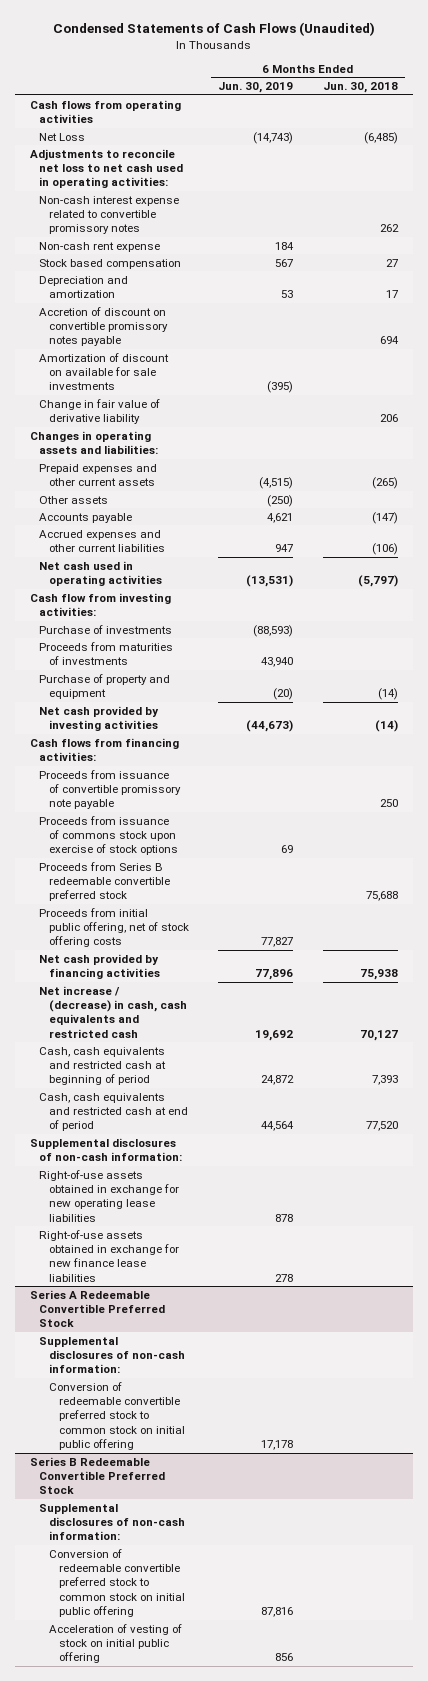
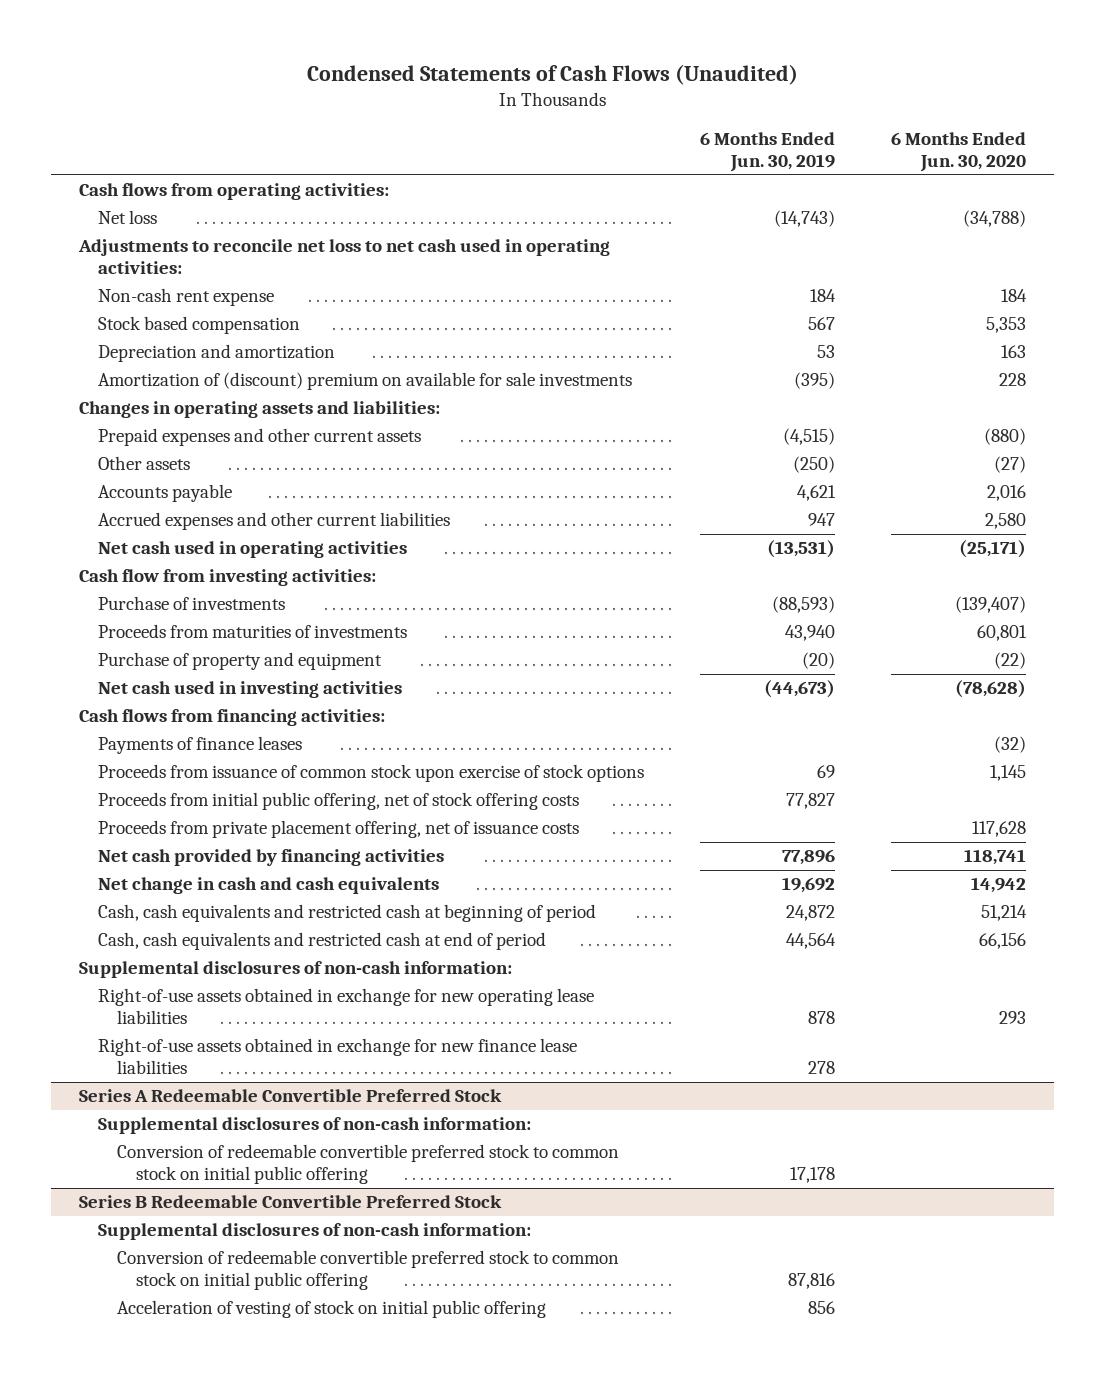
- | 6 Months Ended Jun. 30, 2019 | 6 Months Ended Jun. 30, 2018
+ | 6 Months Ended Jun. 30, 2019 | 6 Months Ended Jun. 30, 2020
- Cash flows from operating activities
- Net Loss | (14,743) | (6,485)
+ Cash flows from operating activities:
+ Net loss | (14,743) | (34,788)
- Non-cash interest expense related to convertible promissory notes | | 262
- Accretion of discount on convertible promissory notes payable | | 694
- Amortization of discount on available for sale investments | (395) |
- Change in fair value of derivative liability | | 206
+ Amortization of (discount) premium on available for sale investments | (395) | 228
- Net cash provided by investing activities | (44,673) | (14)
+ Net cash used in investing activities | (44,673) | (78,628)
- Proceeds from issuance of convertible promissory note payable | | 250
- Proceeds from issuance of commons stock upon exercise of stock options | 69 |
- Proceeds from Series B redeemable convertible preferred stock | | 75,688
+ Payments of finance leases | | (32)
+ Proceeds from issuance of common stock upon exercise of stock options | 69 | 1,145
+ Proceeds from private placement offering, net of issuance costs | | 117,628
- Net increase / (decrease) in cash, cash equivalents and restricted cash | 19,692 | 70,127
+ Net change in cash and cash equivalents | 19,692 | 14,942

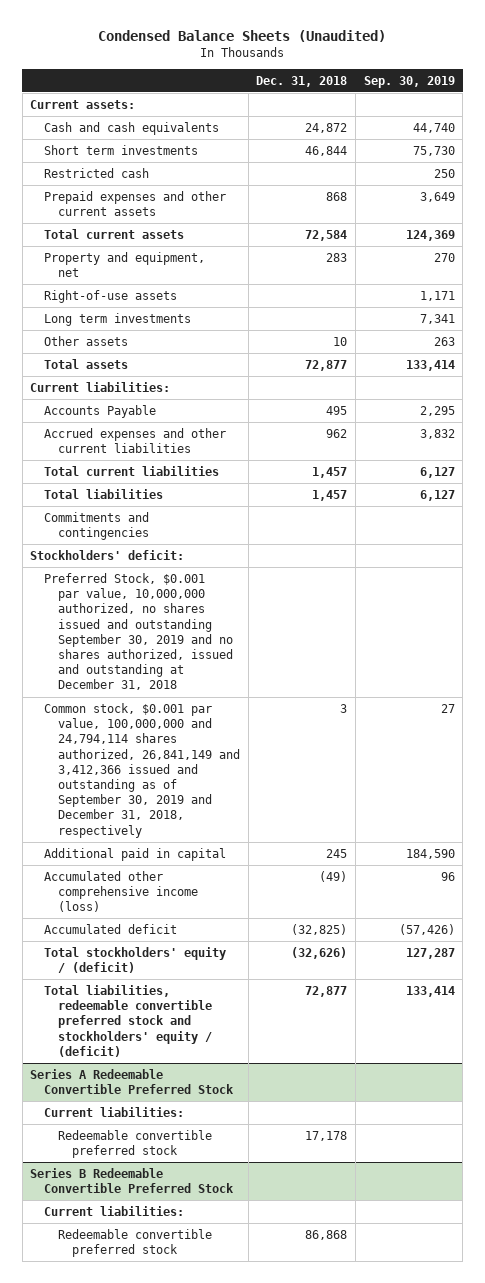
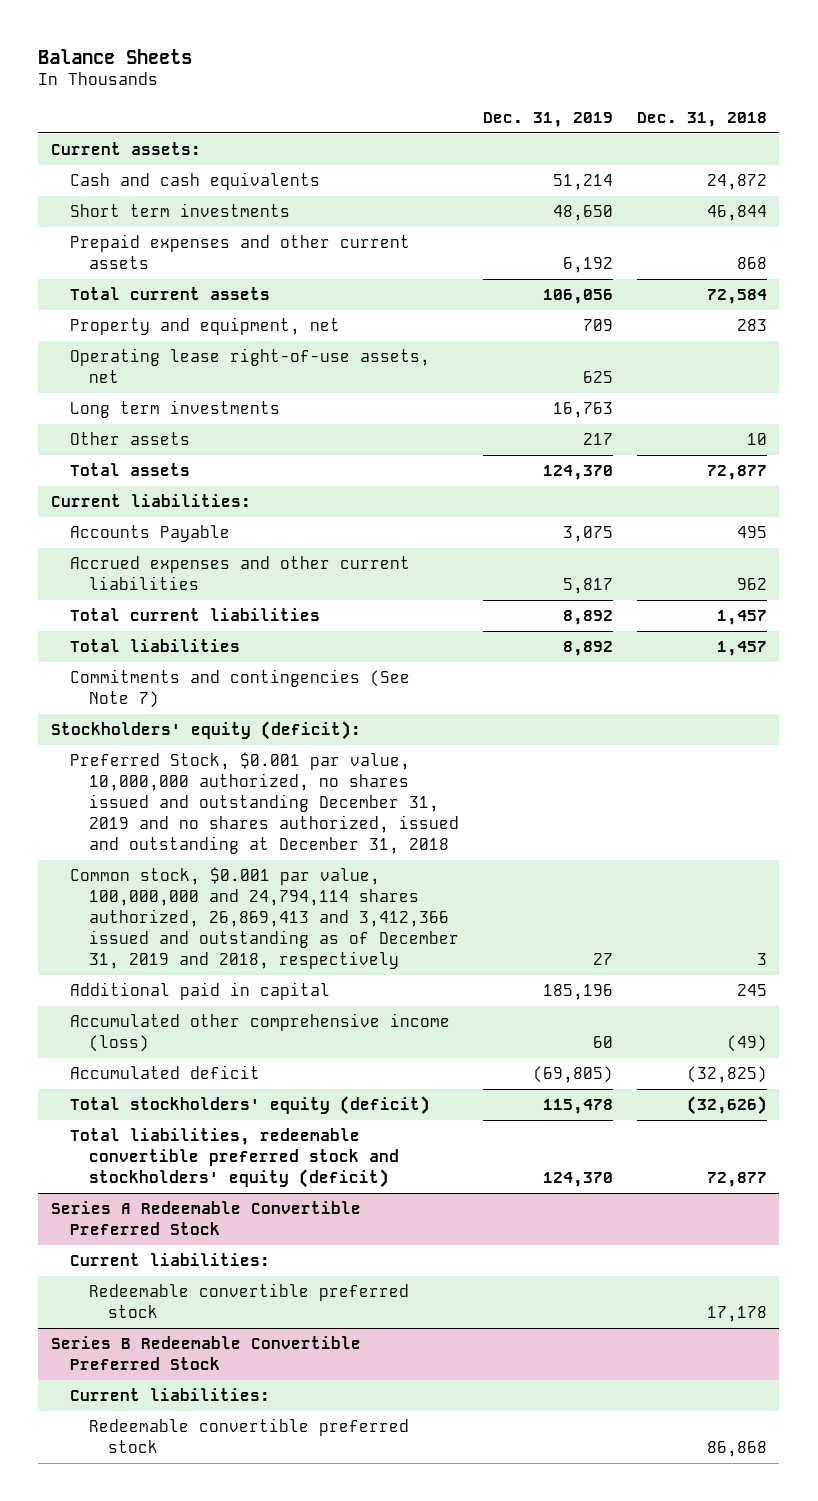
- Condensed Balance Sheets (Unaudited)
+ Balance Sheets
- | Dec. 31, 2018 | Sep. 30, 2019
+ | Dec. 31, 2019 | Dec. 31, 2018
- Restricted cash | | 250
- Right-of-use assets | | 1,171
+ Operating lease right-of-use assets, net | 625 |
- Commitments and contingencies
- Stockholders' deficit:
- Preferred Stock, $0.001 par value, 10,000,000 authorized, no shares issued and outstanding September 30, 2019 and no shares authorized, issued and outstanding at December 31, 2018
- Common stock, $0.001 par value, 100,000,000 and 24,794,114 shares authorized, 26,841,149 and 3,412,366 issued and outstanding as of September 30, 2019 and December 31, 2018, respectively | 3 | 27
+ Commitments and contingencies (See Note 7)
+ Stockholders' equity (deficit):
+ Preferred Stock, $0.001 par value, 10,000,000 authorized, no shares issued and outstanding December 31, 2019 and no shares authorized, issued and outstanding at December 31, 2018
+ Common stock, $0.001 par value, 100,000,000 and 24,794,114 shares authorized, 26,869,413 and 3,412,366 issued and outstanding as of December 31, 2019 and 2018, respectively | 27 | 3
- Total stockholders' equity / (deficit) | (32,626) | 127,287
- Total liabilities, redeemable convertible preferred stock and stockholders' equity / (deficit) | 72,877 | 133,414
+ Total stockholders' equity (deficit) | 115,478 | (32,626)
+ Total liabilities, redeemable convertible preferred stock and stockholders' equity (deficit) | 124,370 | 72,877

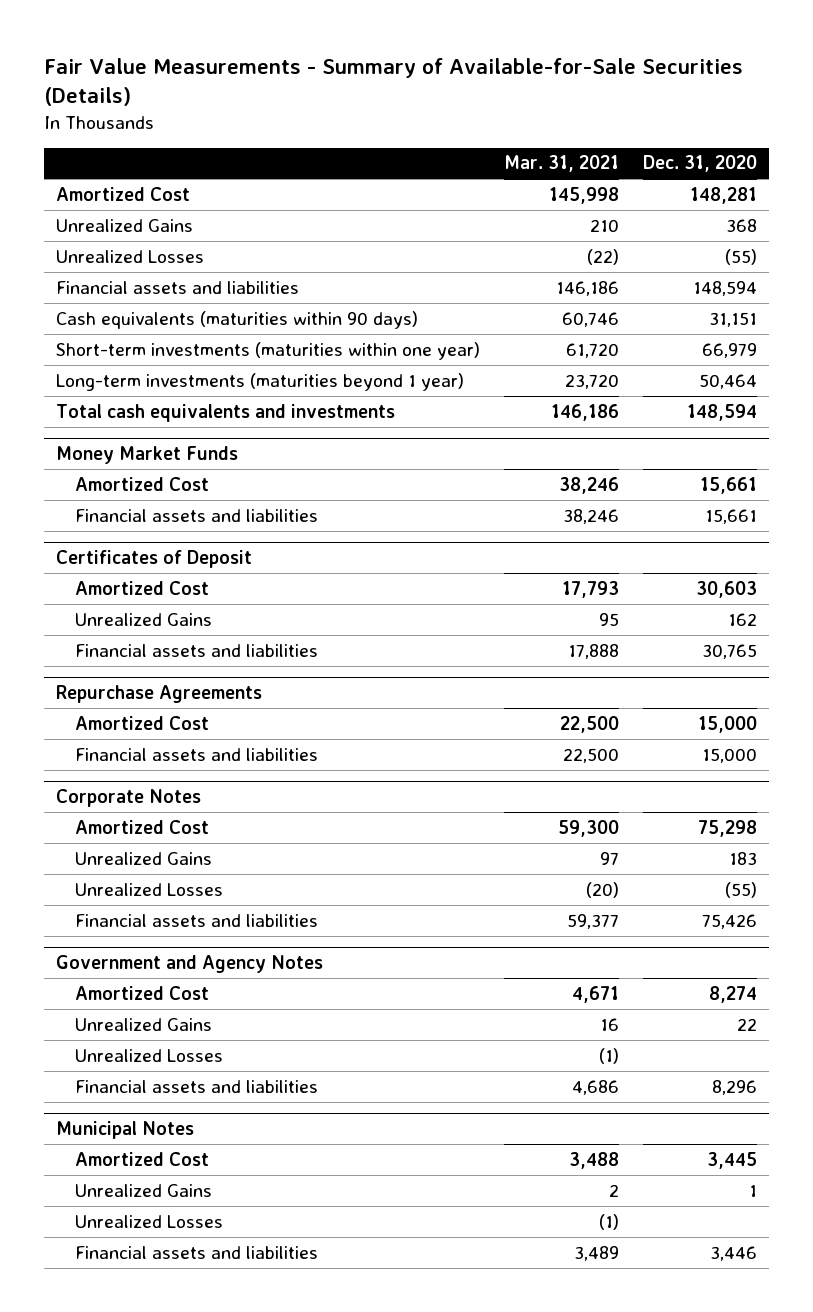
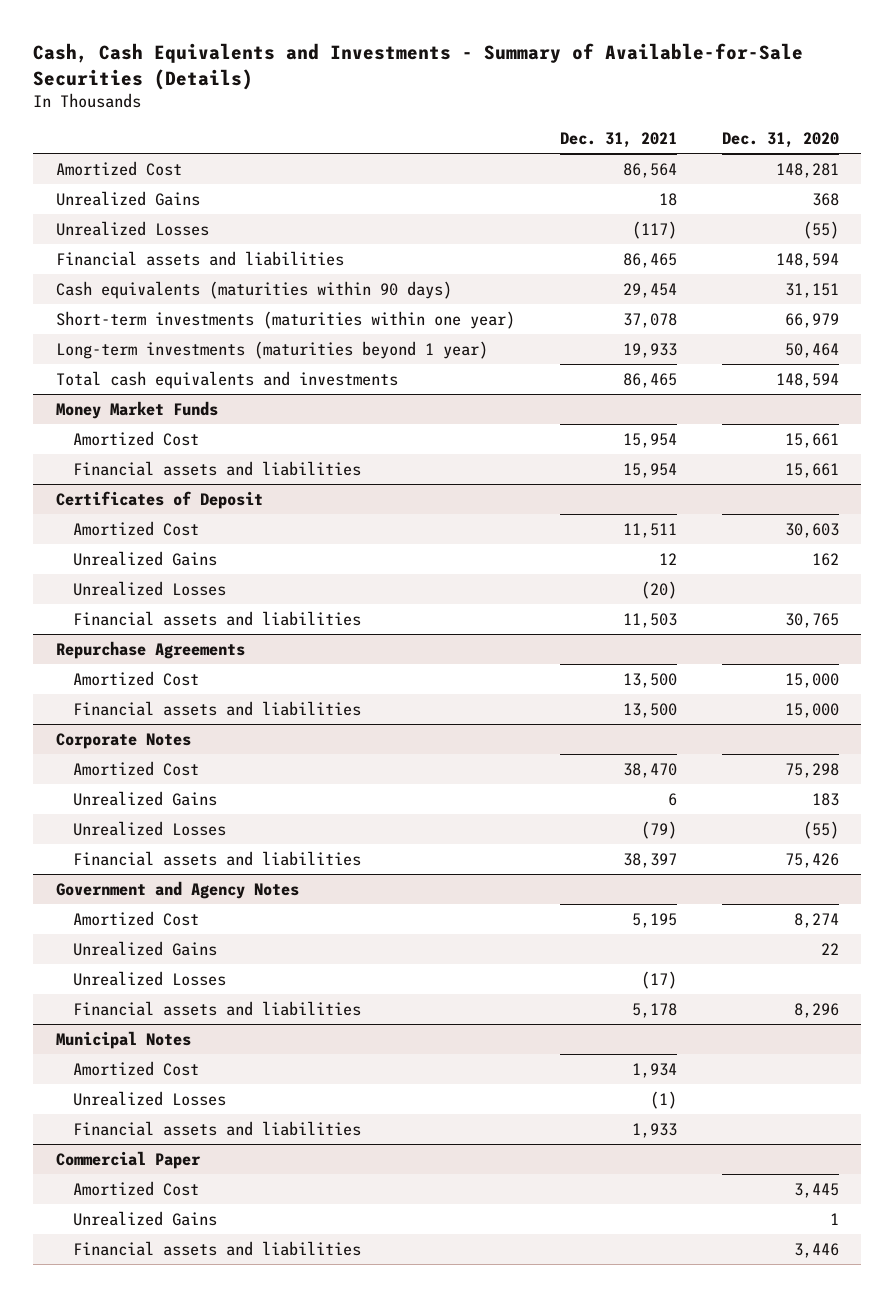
- Fair Value Measurements - Summary of Available-for-Sale Securities (Details)
+ Cash, Cash Equivalents and Investments - Summary of Available-for-Sale Securities (Details)
- | Mar. 31, 2021 | Dec. 31, 2020
+ | Dec. 31, 2021 | Dec. 31, 2020
@ Certificates of Deposit
+ Unrealized Losses | (20) |
@ Municipal Notes
+ Amortized Cost | 1,934 |
moved up: Unrealized Losses | (1) |
+ Financial assets and liabilities | 1,933 |
+ Commercial Paper

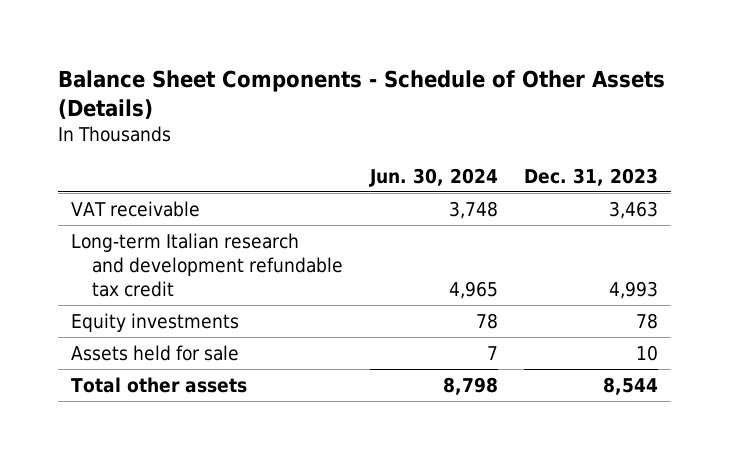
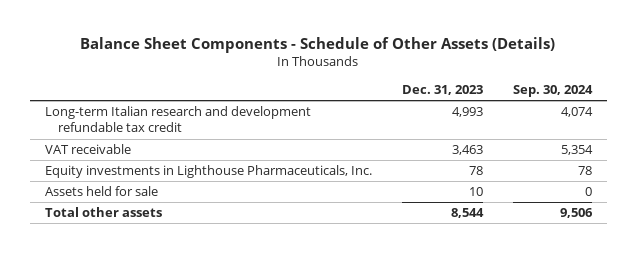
- | Jun. 30, 2024 | Dec. 31, 2023
+ | Dec. 31, 2023 | Sep. 30, 2024
- Equity investments | 78 | 78
moved down: VAT receivable | 3,463 | 5,354
+ Equity investments in Lighthouse Pharmaceuticals, Inc. | 78 | 78

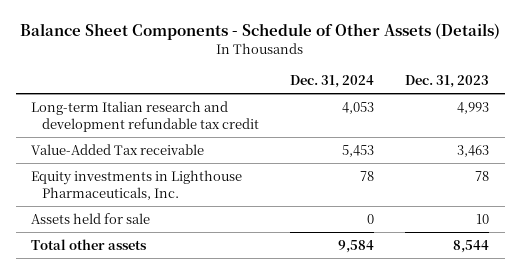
- | Dec. 31, 2023 | Sep. 30, 2024
+ | Dec. 31, 2024 | Dec. 31, 2023
- VAT receivable | 3,463 | 5,354
+ Value-Added Tax receivable | 5,453 | 3,463

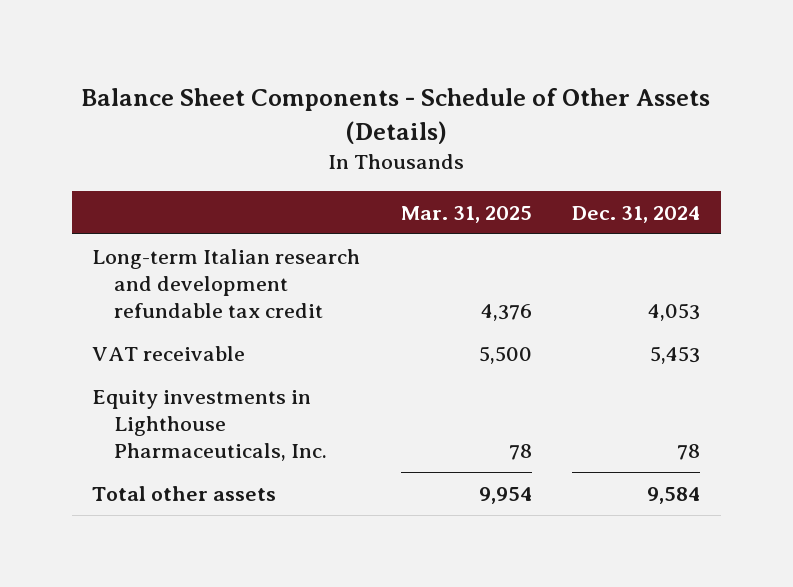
- | Dec. 31, 2024 | Dec. 31, 2023
+ | Mar. 31, 2025 | Dec. 31, 2024
- Value-Added Tax receivable | 5,453 | 3,463
+ VAT receivable | 5,500 | 5,453
- Assets held for sale | 0 | 10

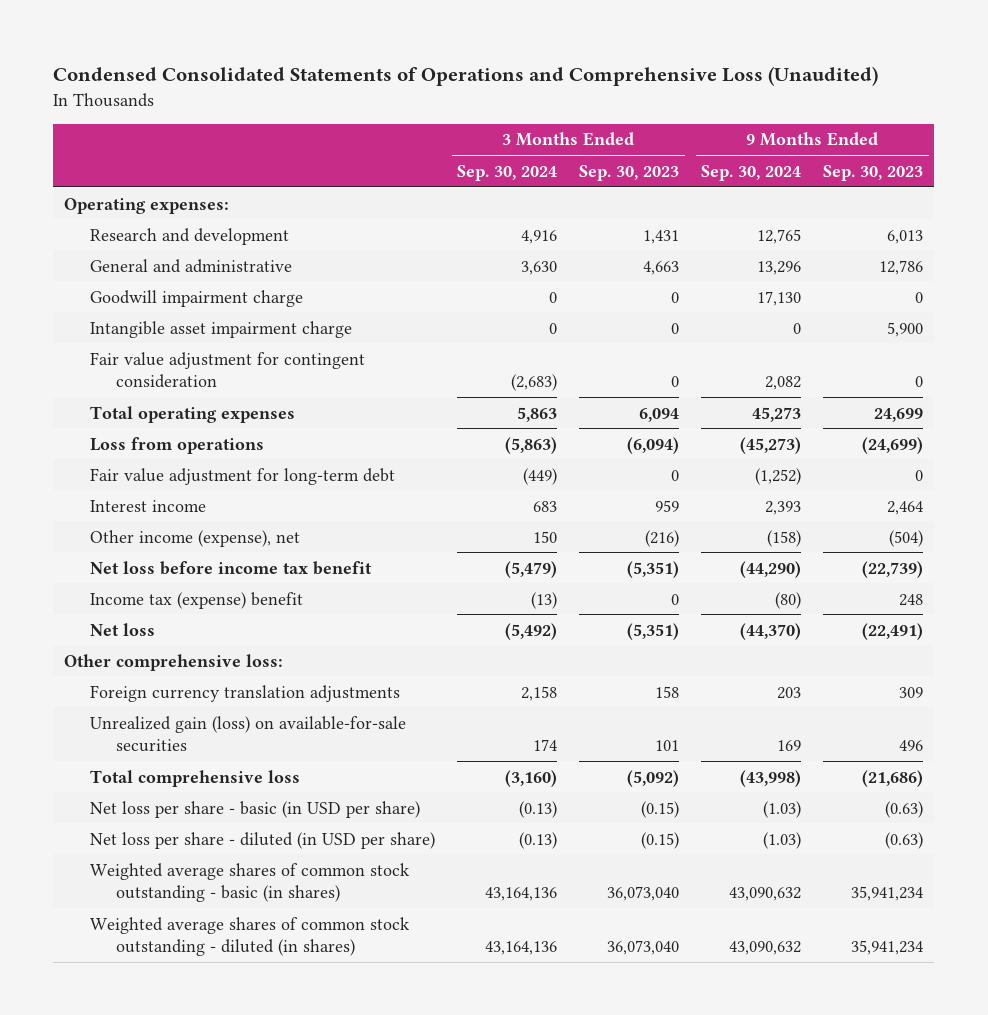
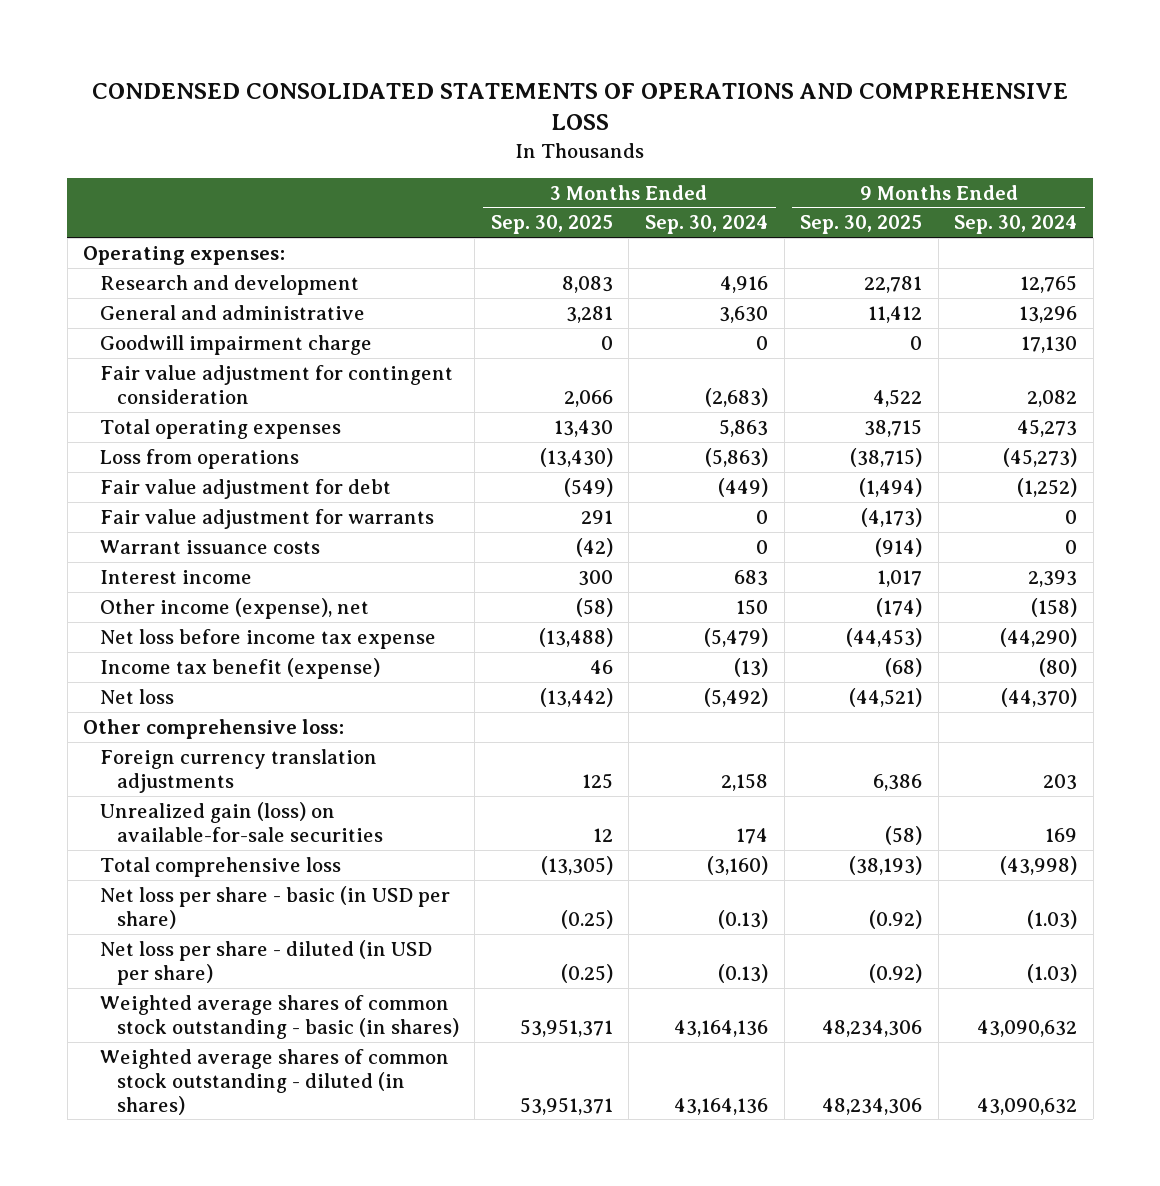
- Condensed Consolidated Statements of Operations and Comprehensive Loss (Unaudited)
+ CONDENSED CONSOLIDATED STATEMENTS OF OPERATIONS AND COMPREHENSIVE LOSS
- | 3 Months Ended Sep. 30, 2024 | 3 Months Ended Sep. 30, 2023 | 9 Months Ended Sep. 30, 2024 | 9 Months Ended Sep. 30, 2023
+ | 3 Months Ended Sep. 30, 2025 | 3 Months Ended Sep. 30, 2024 | 9 Months Ended Sep. 30, 2025 | 9 Months Ended Sep. 30, 2024
- Intangible asset impairment charge | 0 | 0 | 0 | 5,900
- Fair value adjustment for long-term debt | (449) | 0 | (1,252) | 0
+ Fair value adjustment for debt | (549) | (449) | (1,494) | (1,252)
+ Fair value adjustment for warrants | 291 | 0 | (4,173) | 0
+ Warrant issuance costs | (42) | 0 | (914) | 0
- Net loss before income tax benefit | (5,479) | (5,351) | (44,290) | (22,739)
- Income tax (expense) benefit | (13) | 0 | (80) | 248
+ Net loss before income tax expense | (13,488) | (5,479) | (44,453) | (44,290)
+ Income tax benefit (expense) | 46 | (13) | (68) | (80)

